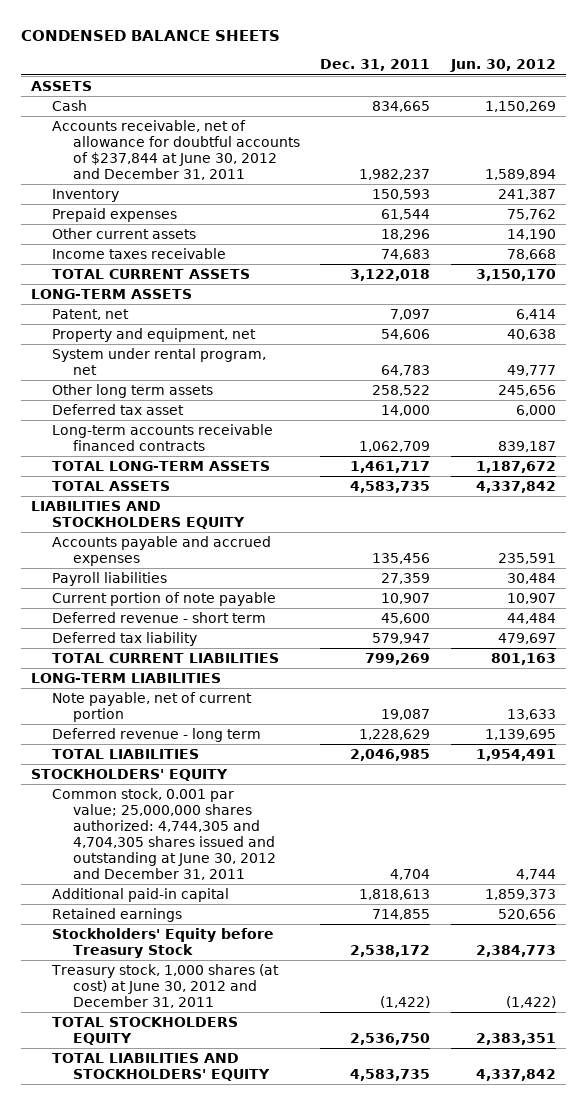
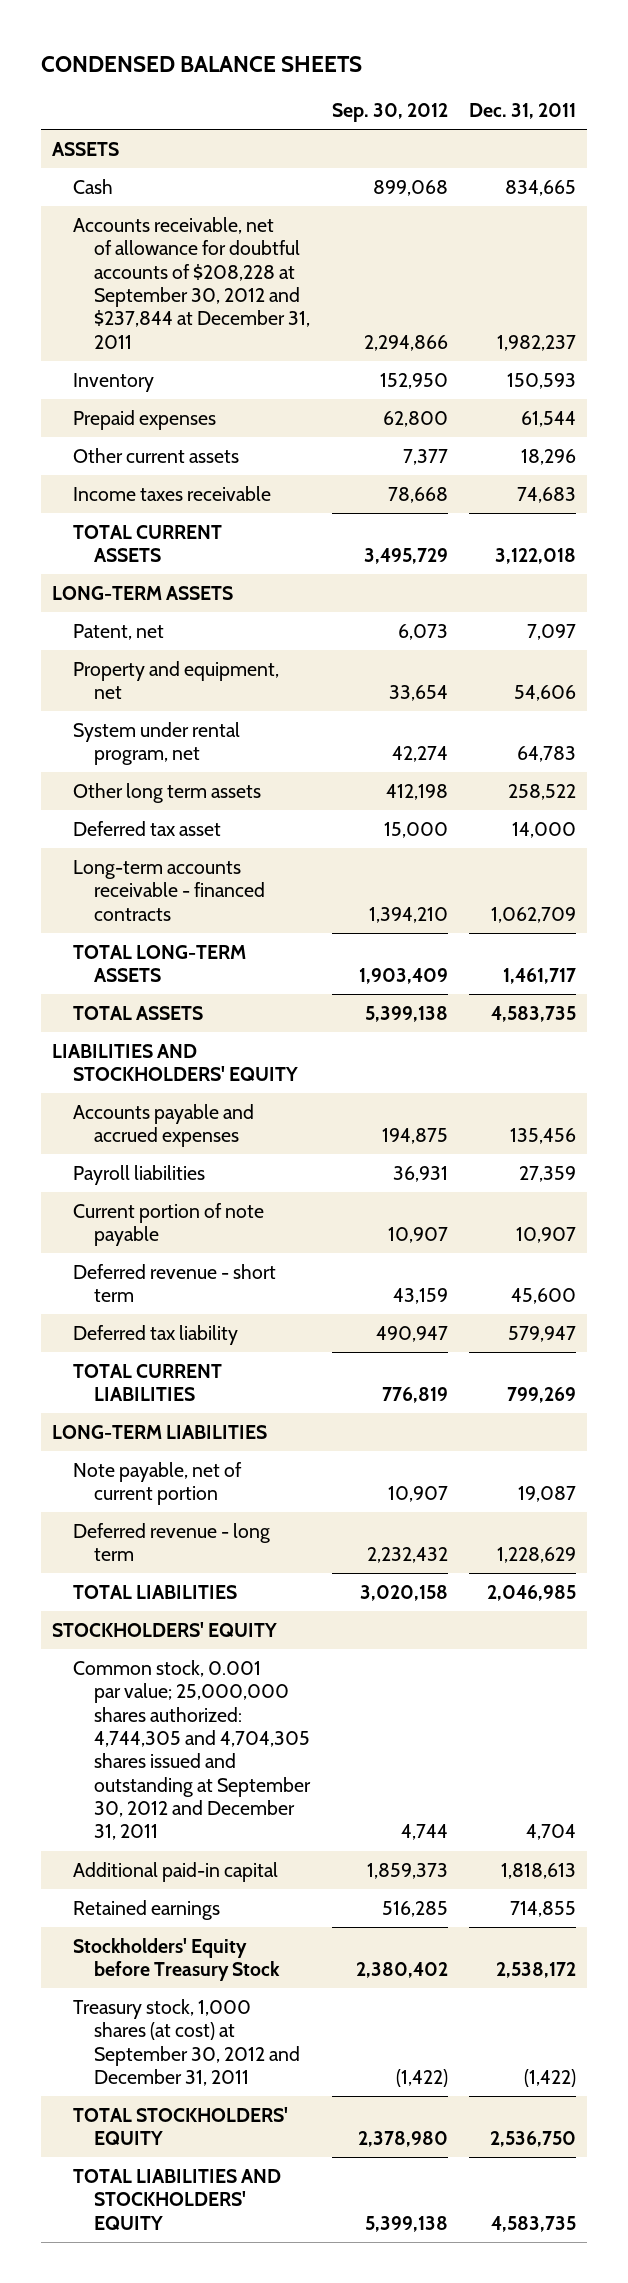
- | Dec. 31, 2011 | Jun. 30, 2012
+ | Sep. 30, 2012 | Dec. 31, 2011
- Accounts receivable, net of allowance for doubtful accounts of $237,844 at June 30, 2012 and December 31, 2011 | 1,982,237 | 1,589,894
+ Accounts receivable, net of allowance for doubtful accounts of $208,228 at September 30, 2012 and $237,844 at December 31, 2011 | 2,294,866 | 1,982,237
- Long-term accounts receivable financed contracts | 1,062,709 | 839,187
+ Long-term accounts receivable - financed contracts | 1,394,210 | 1,062,709
- LIABILITIES AND STOCKHOLDERS EQUITY
+ LIABILITIES AND STOCKHOLDERS' EQUITY
- Common stock, 0.001 par value; 25,000,000 shares authorized: 4,744,305 and 4,704,305 shares issued and outstanding at June 30, 2012 and December 31, 2011 | 4,704 | 4,744
+ Common stock, 0.001 par value; 25,000,000 shares authorized: 4,744,305 and 4,704,305 shares issued and outstanding at September 30, 2012 and December 31, 2011 | 4,744 | 4,704
- Treasury stock, 1,000 shares (at cost) at June 30, 2012 and December 31, 2011 | (1,422) | (1,422)
- TOTAL STOCKHOLDERS EQUITY | 2,536,750 | 2,383,351
+ Treasury stock, 1,000 shares (at cost) at September 30, 2012 and December 31, 2011 | (1,422) | (1,422)
+ TOTAL STOCKHOLDERS' EQUITY | 2,378,980 | 2,536,750

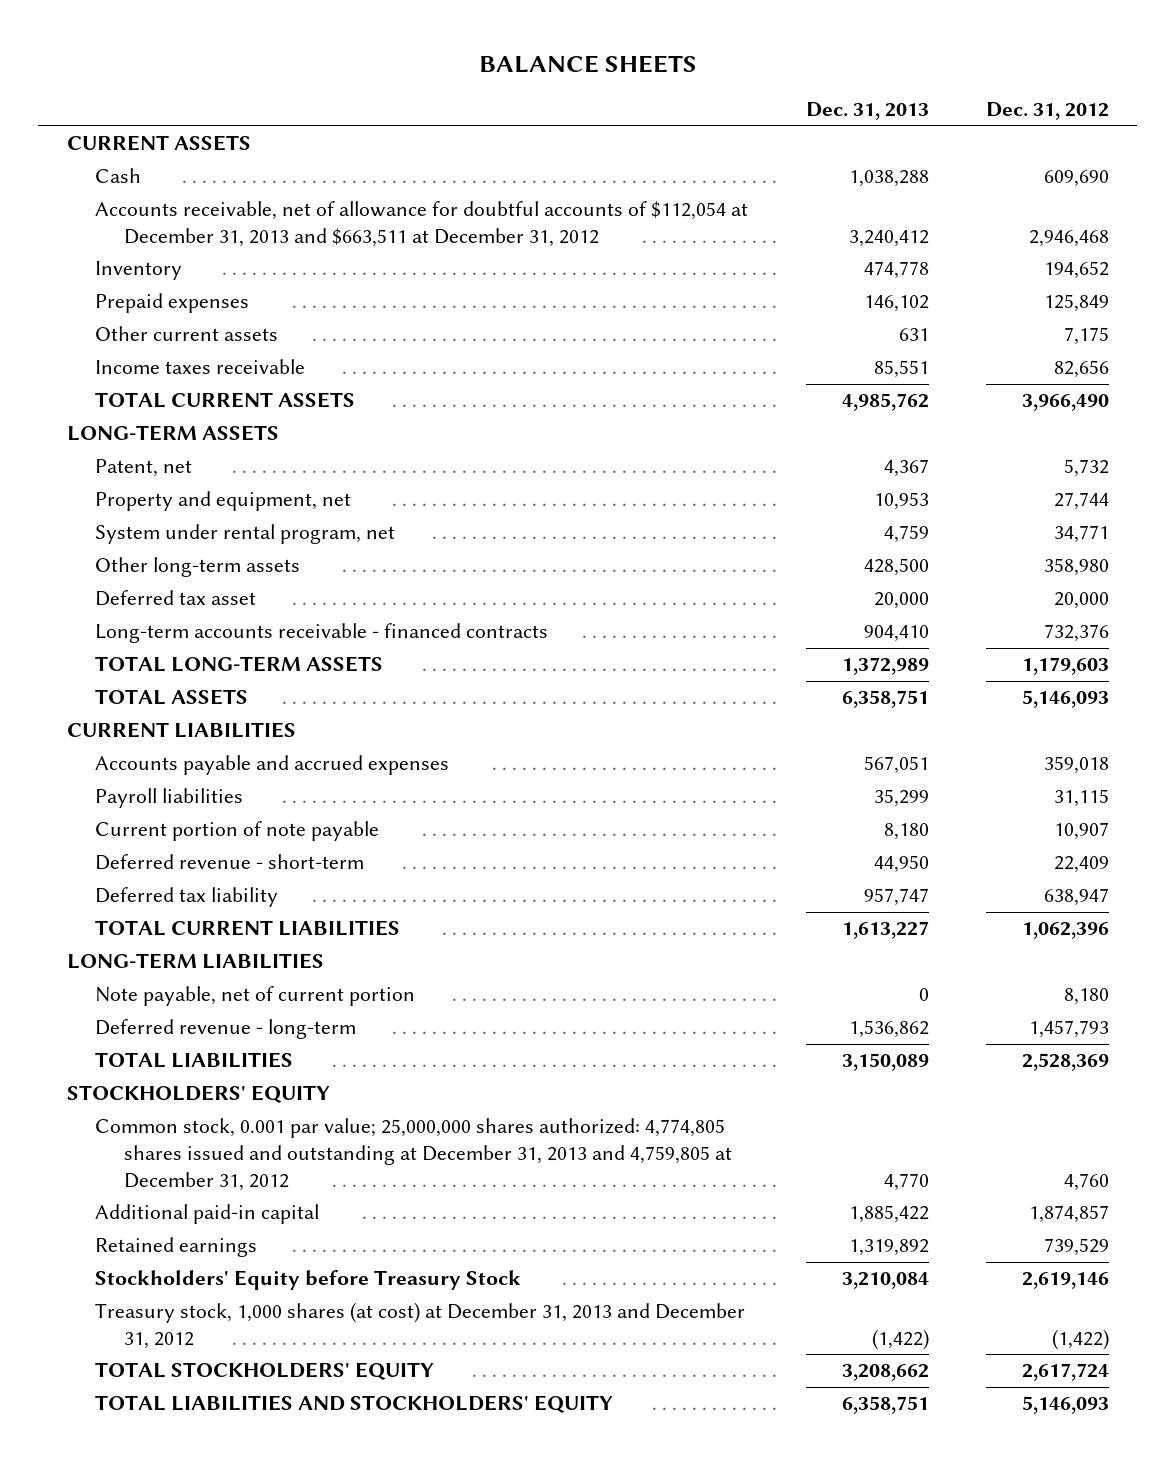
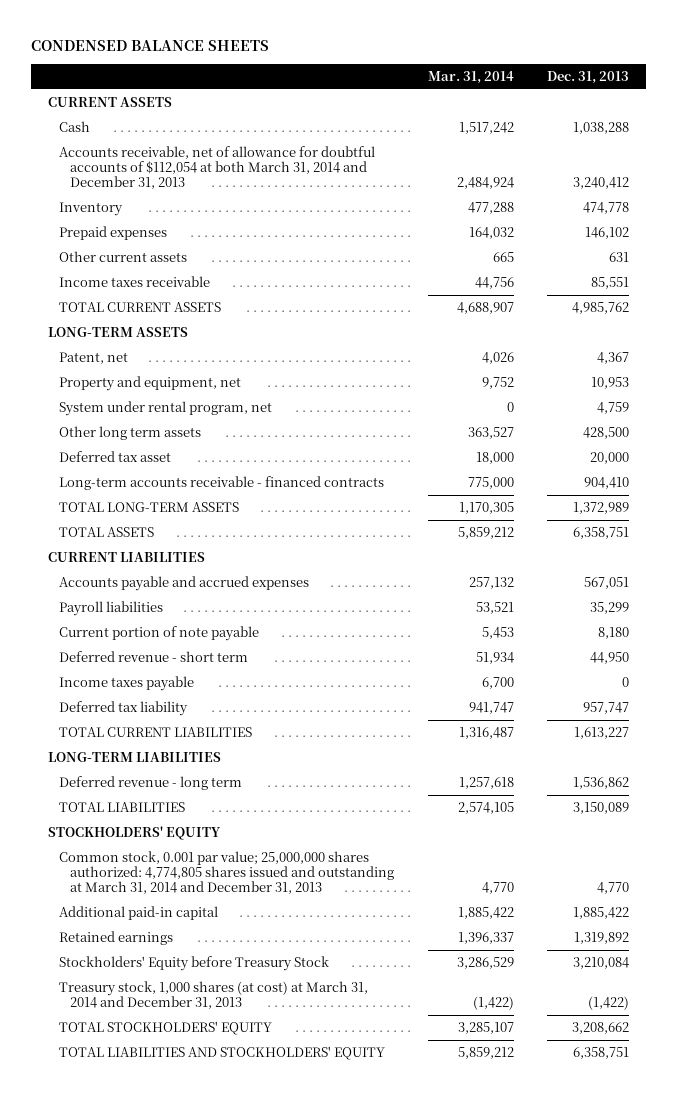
- BALANCE SHEETS
+ CONDENSED BALANCE SHEETS
- | Dec. 31, 2013 | Dec. 31, 2012
+ | Mar. 31, 2014 | Dec. 31, 2013
- Accounts receivable, net of allowance for doubtful accounts of $112,054 at December 31, 2013 and $663,511 at December 31, 2012 | 3,240,412 | 2,946,468
+ Accounts receivable, net of allowance for doubtful accounts of $112,054 at both March 31, 2014 and December 31, 2013 | 2,484,924 | 3,240,412
- Other long-term assets | 428,500 | 358,980
+ Other long term assets | 363,527 | 428,500
- Deferred revenue - short-term | 44,950 | 22,409
+ Deferred revenue - short term | 51,934 | 44,950
+ Income taxes payable | 6,700 | 0
- Note payable, net of current portion | 0 | 8,180
- Deferred revenue - long-term | 1,536,862 | 1,457,793
+ Deferred revenue - long term | 1,257,618 | 1,536,862
- Common stock, 0.001 par value; 25,000,000 shares authorized: 4,774,805 shares issued and outstanding at December 31, 2013 and 4,759,805 at December 31, 2012 | 4,770 | 4,760
+ Common stock, 0.001 par value; 25,000,000 shares authorized: 4,774,805 shares issued and outstanding at March 31, 2014 and December 31, 2013 | 4,770 | 4,770
- Treasury stock, 1,000 shares (at cost) at December 31, 2013 and December 31, 2012 | (1,422) | (1,422)
+ Treasury stock, 1,000 shares (at cost) at March 31, 2014 and December 31, 2013 | (1,422) | (1,422)

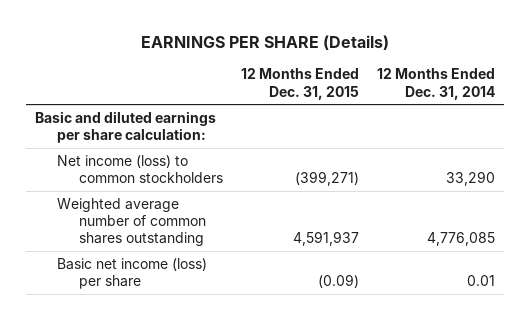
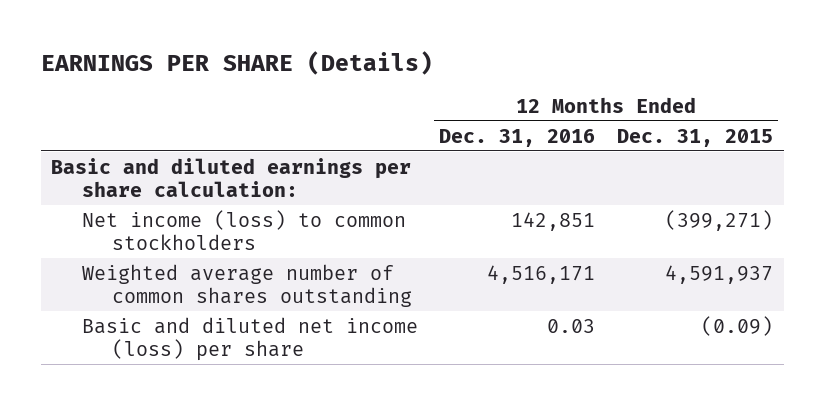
- | 12 Months Ended Dec. 31, 2015 | 12 Months Ended Dec. 31, 2014
+ | 12 Months Ended Dec. 31, 2016 | 12 Months Ended Dec. 31, 2015
- Basic net income (loss) per share | (0.09) | 0.01
+ Basic and diluted net income (loss) per share | 0.03 | (0.09)

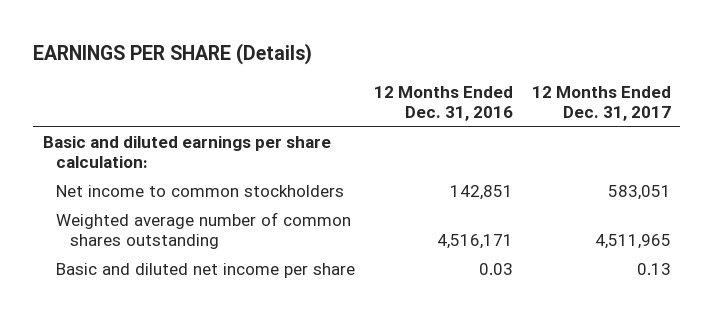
- | 12 Months Ended Dec. 31, 2016 | 12 Months Ended Dec. 31, 2015
+ | 12 Months Ended Dec. 31, 2016 | 12 Months Ended Dec. 31, 2017
- Net income (loss) to common stockholders | 142,851 | (399,271)
+ Net income to common stockholders | 142,851 | 583,051
- Basic and diluted net income (loss) per share | 0.03 | (0.09)
+ Basic and diluted net income per share | 0.03 | 0.13

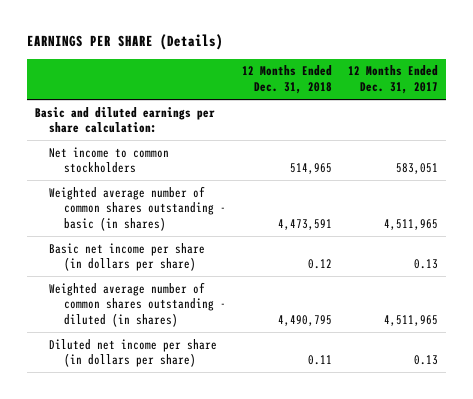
- | 12 Months Ended Dec. 31, 2016 | 12 Months Ended Dec. 31, 2017
+ | 12 Months Ended Dec. 31, 2018 | 12 Months Ended Dec. 31, 2017
- Weighted average number of common shares outstanding | 4,516,171 | 4,511,965
- Basic and diluted net income per share | 0.03 | 0.13
+ Weighted average number of common shares outstanding - basic (in shares) | 4,473,591 | 4,511,965
+ Basic net income per share (in dollars per share) | 0.12 | 0.13
+ Weighted average number of common shares outstanding - diluted (in shares) | 4,490,795 | 4,511,965
+ Diluted net income per share (in dollars per share) | 0.11 | 0.13

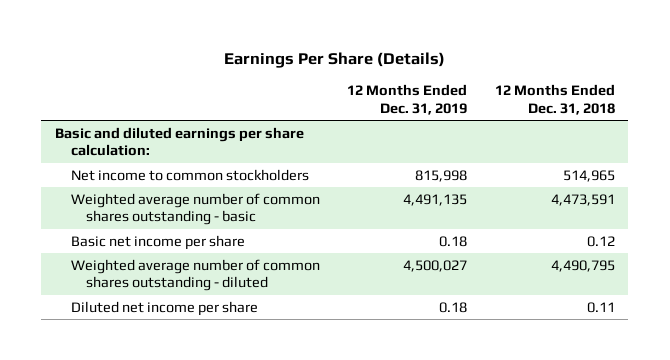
- EARNINGS PER SHARE (Details)
+ Earnings Per Share (Details)
- | 12 Months Ended Dec. 31, 2018 | 12 Months Ended Dec. 31, 2017
+ | 12 Months Ended Dec. 31, 2019 | 12 Months Ended Dec. 31, 2018
- Weighted average number of common shares outstanding - basic (in shares) | 4,473,591 | 4,511,965
- Basic net income per share (in dollars per share) | 0.12 | 0.13
- Weighted average number of common shares outstanding - diluted (in shares) | 4,490,795 | 4,511,965
- Diluted net income per share (in dollars per share) | 0.11 | 0.13
+ Weighted average number of common shares outstanding - basic | 4,491,135 | 4,473,591
+ Basic net income per share | 0.18 | 0.12
+ Weighted average number of common shares outstanding - diluted | 4,500,027 | 4,490,795
+ Diluted net income per share | 0.18 | 0.11

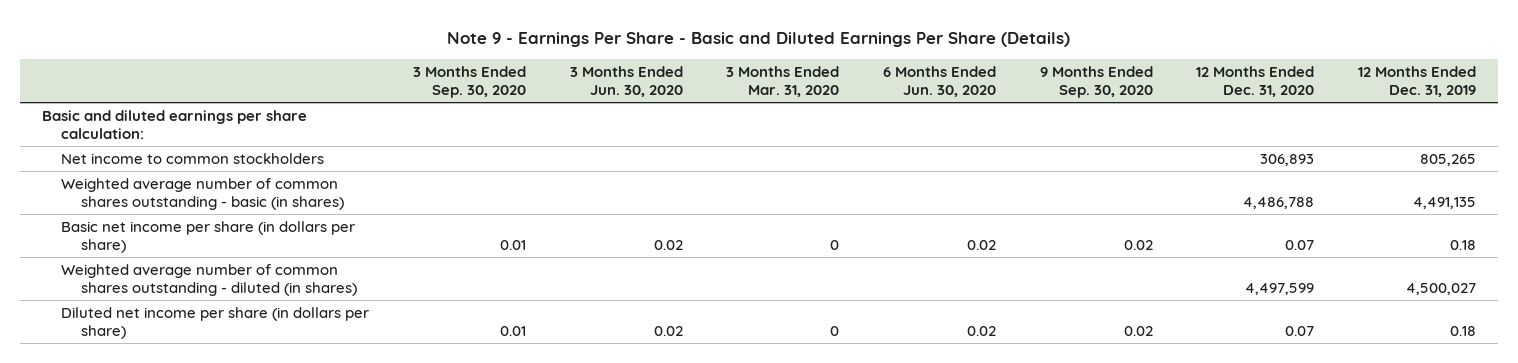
- Earnings Per Share (Details)
+ Note 9 - Earnings Per Share - Basic and Diluted Earnings Per Share (Details)
- | 12 Months Ended Dec. 31, 2019 | 12 Months Ended Dec. 31, 2018
+ | 3 Months Ended Sep. 30, 2020 | 3 Months Ended Jun. 30, 2020 | 3 Months Ended Mar. 31, 2020 | 6 Months Ended Jun. 30, 2020 | 9 Months Ended Sep. 30, 2020 | 12 Months Ended Dec. 31, 2020 | 12 Months Ended Dec. 31, 2019
- Net income to common stockholders | 815,998 | 514,965
- Weighted average number of common shares outstanding - basic | 4,491,135 | 4,473,591
- Basic net income per share | 0.18 | 0.12
- Weighted average number of common shares outstanding - diluted | 4,500,027 | 4,490,795
- Diluted net income per share | 0.18 | 0.11
+ Net income to common stockholders | | | | | | 306,893 | 805,265
+ Weighted average number of common shares outstanding - basic (in shares) | | | | | | 4,486,788 | 4,491,135
+ Basic net income per share (in dollars per share) | 0.01 | 0.02 | 0 | 0.02 | 0.02 | 0.07 | 0.18
+ Weighted average number of common shares outstanding - diluted (in shares) | | | | | | 4,497,599 | 4,500,027
+ Diluted net income per share (in dollars per share) | 0.01 | 0.02 | 0 | 0.02 | 0.02 | 0.07 | 0.18

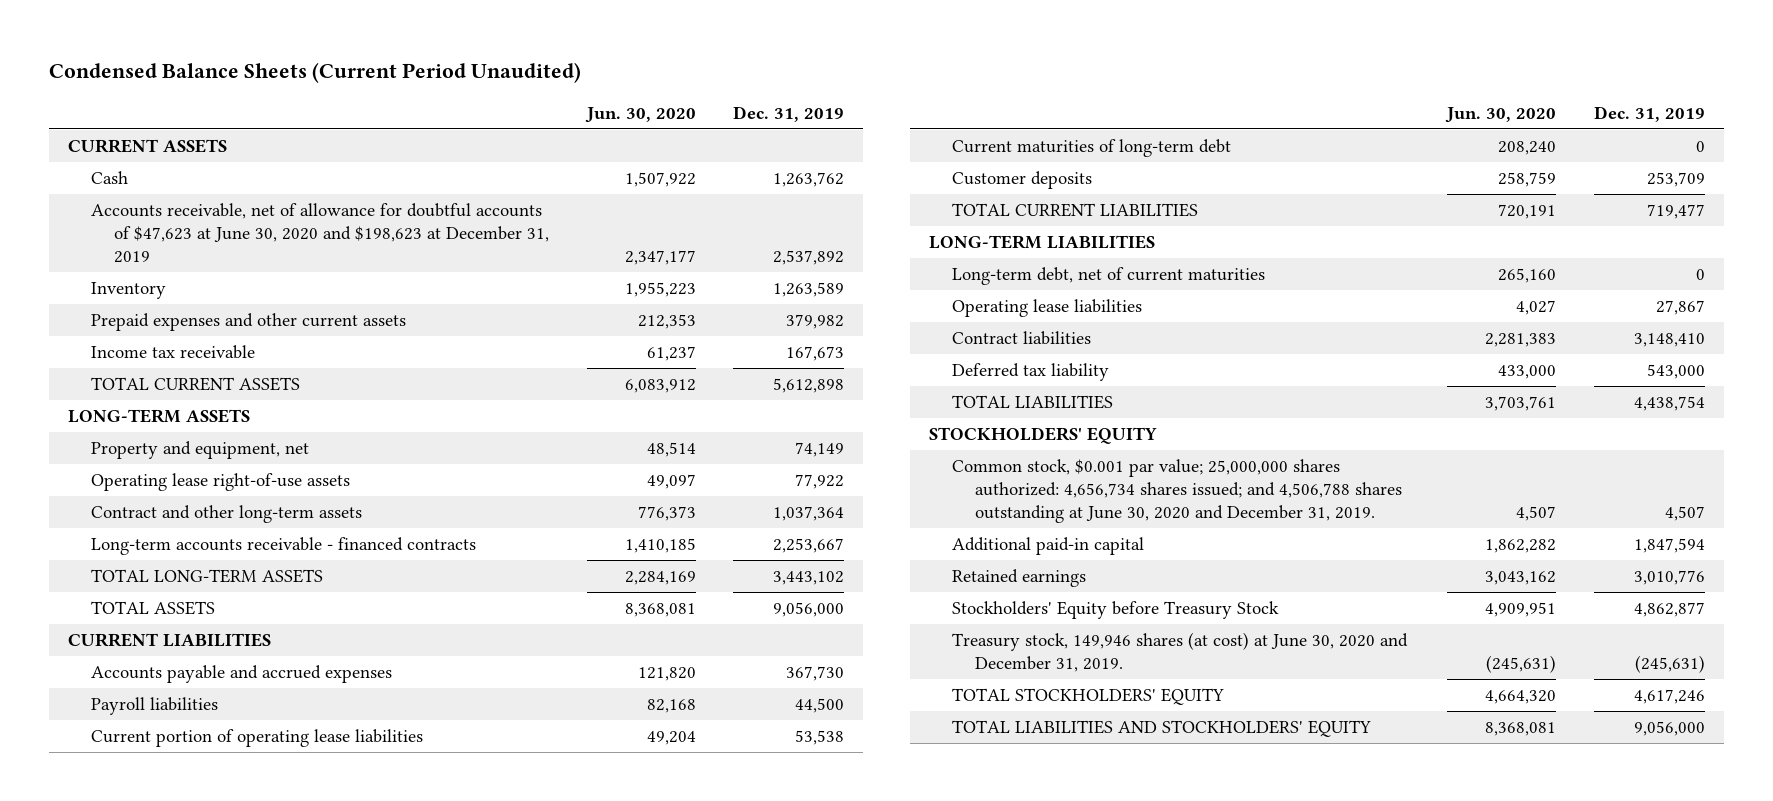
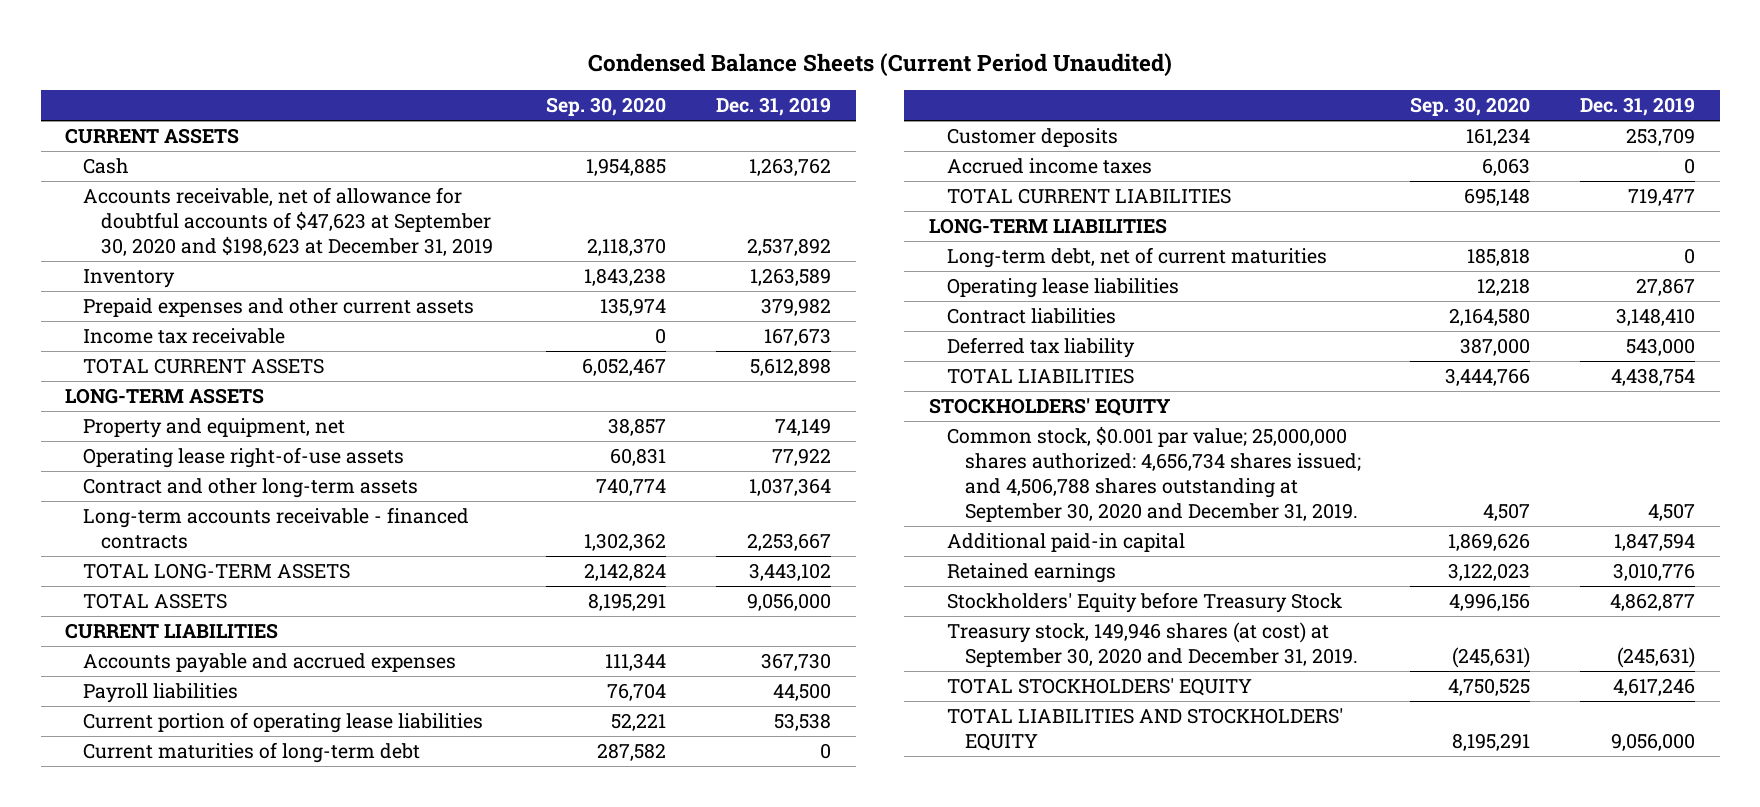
- | Jun. 30, 2020 | Dec. 31, 2019
+ | Sep. 30, 2020 | Dec. 31, 2019
- Accounts receivable, net of allowance for doubtful accounts of $47,623 at June 30, 2020 and $198,623 at December 31, 2019 | 2,347,177 | 2,537,892
+ Accounts receivable, net of allowance for doubtful accounts of $47,623 at September 30, 2020 and $198,623 at December 31, 2019 | 2,118,370 | 2,537,892
+ Accrued income taxes | 6,063 | 0
- Common stock, $0.001 par value; 25,000,000 shares authorized: 4,656,734 shares issued; and 4,506,788 shares outstanding at June 30, 2020 and December 31, 2019. | 4,507 | 4,507
+ Common stock, $0.001 par value; 25,000,000 shares authorized: 4,656,734 shares issued; and 4,506,788 shares outstanding at September 30, 2020 and December 31, 2019. | 4,507 | 4,507
- Treasury stock, 149,946 shares (at cost) at June 30, 2020 and December 31, 2019. | (245,631) | (245,631)
+ Treasury stock, 149,946 shares (at cost) at September 30, 2020 and December 31, 2019. | (245,631) | (245,631)

